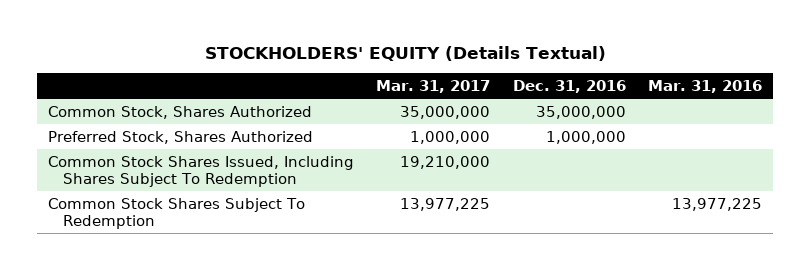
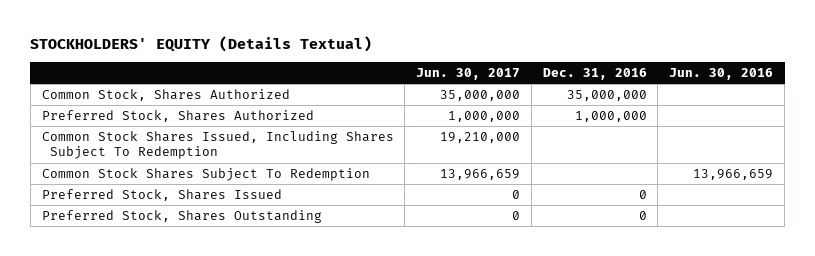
- | Mar. 31, 2017 | Dec. 31, 2016 | Mar. 31, 2016
+ | Jun. 30, 2017 | Dec. 31, 2016 | Jun. 30, 2016
+ Preferred Stock, Shares Issued | 0 | 0 |
+ Preferred Stock, Shares Outstanding | 0 | 0 |

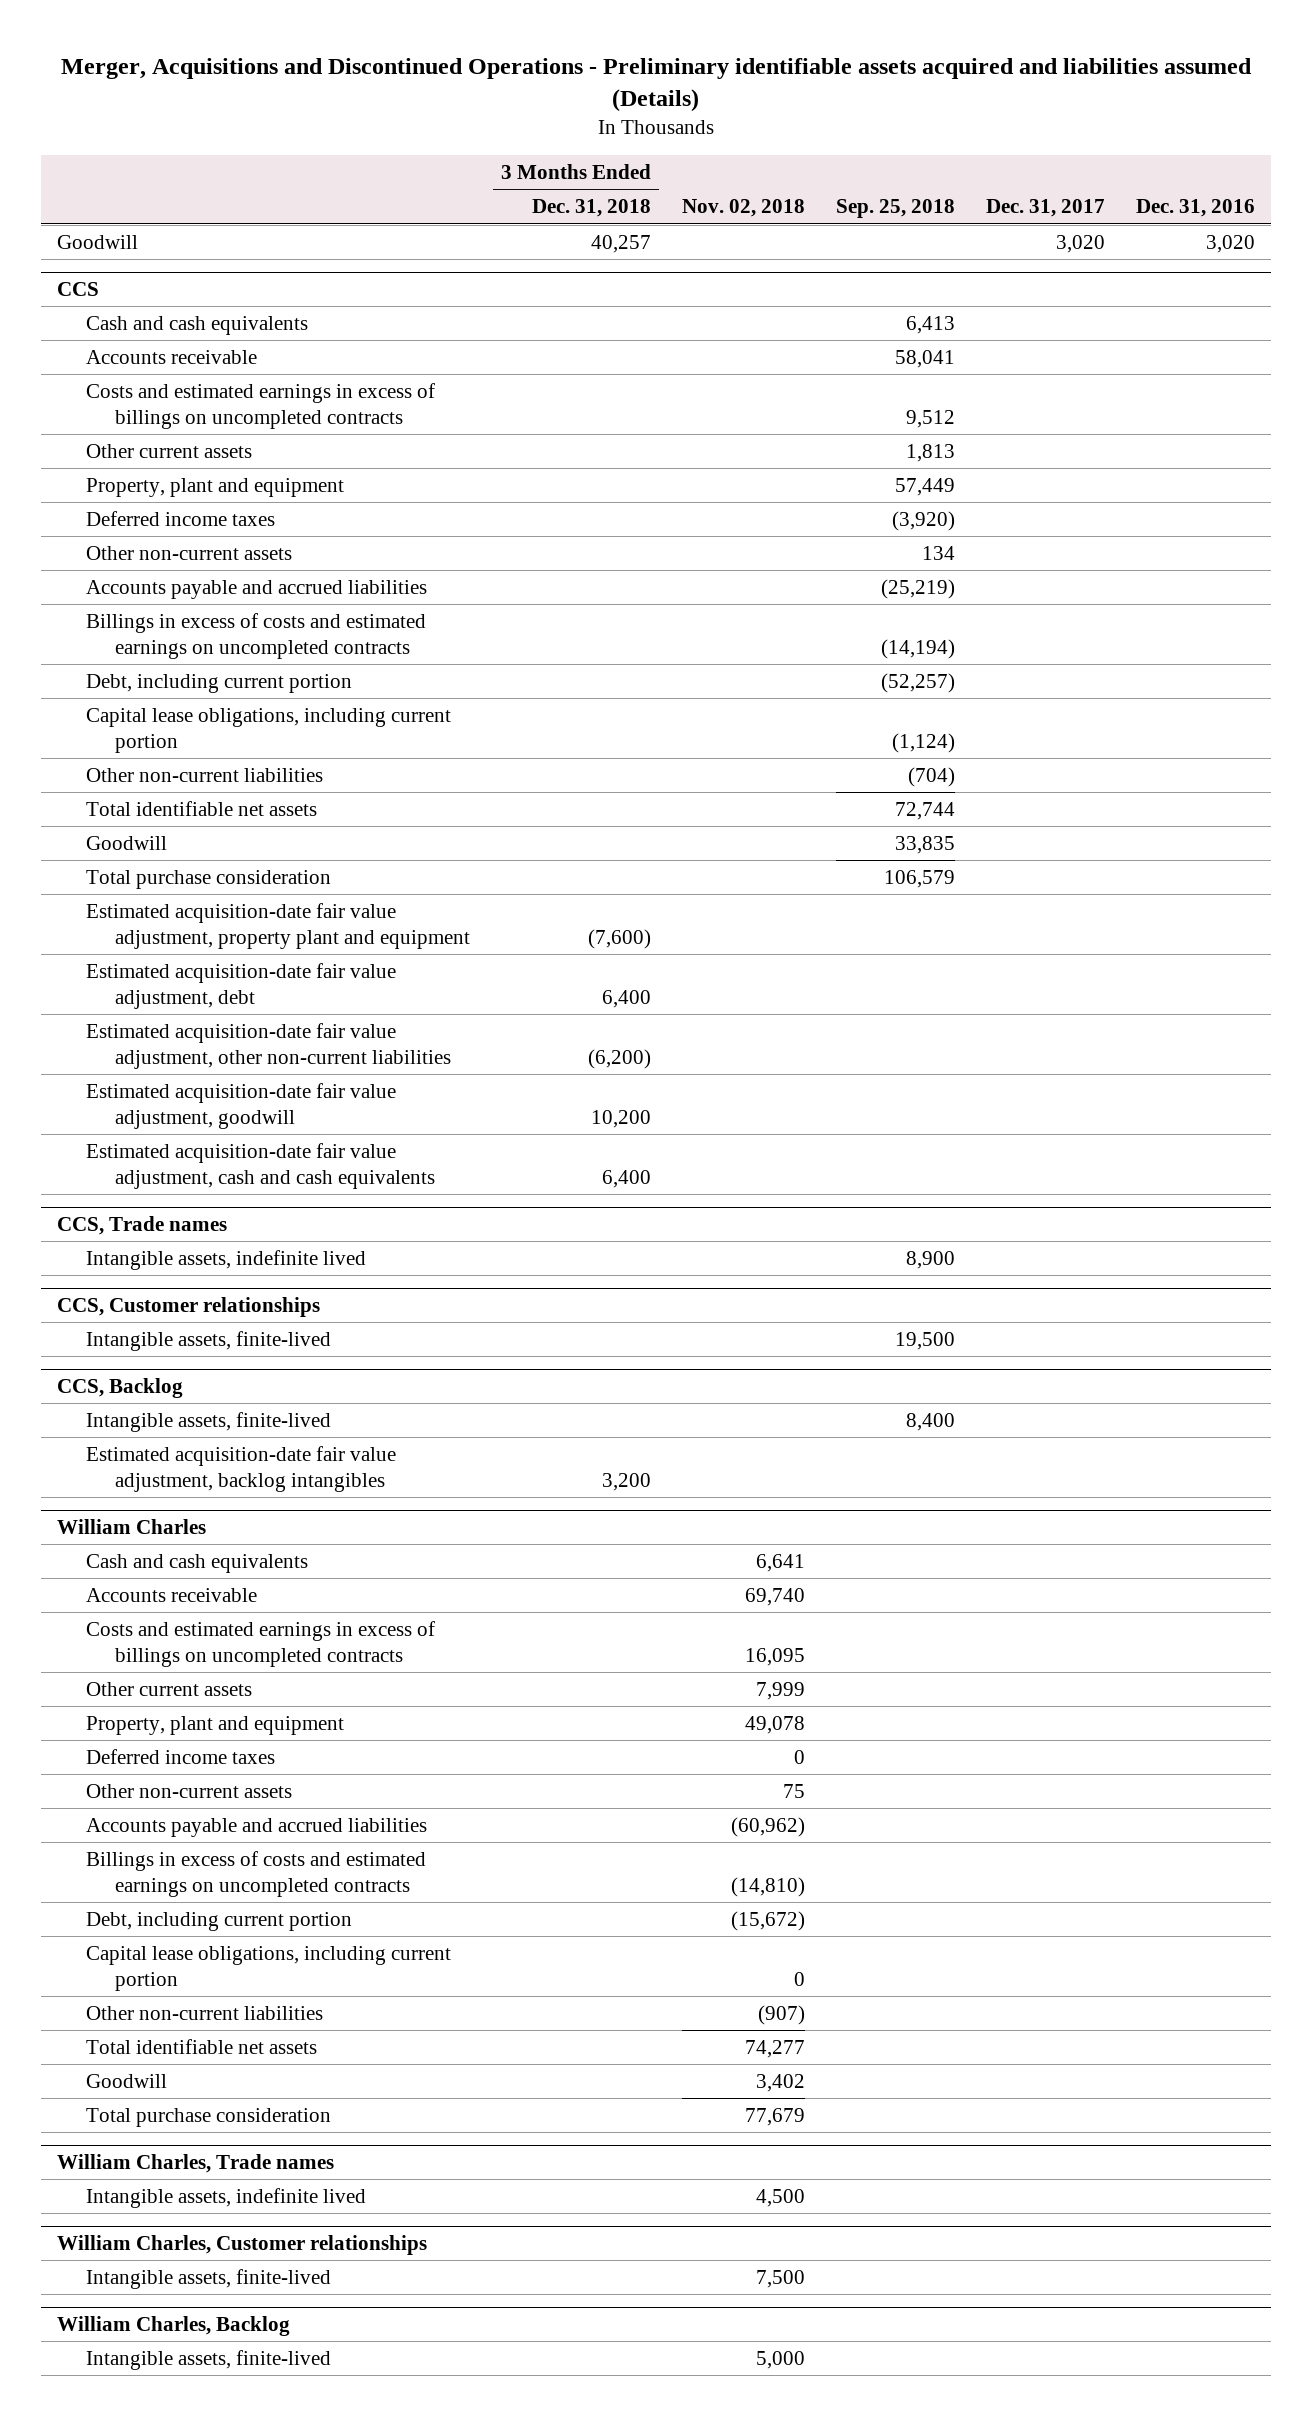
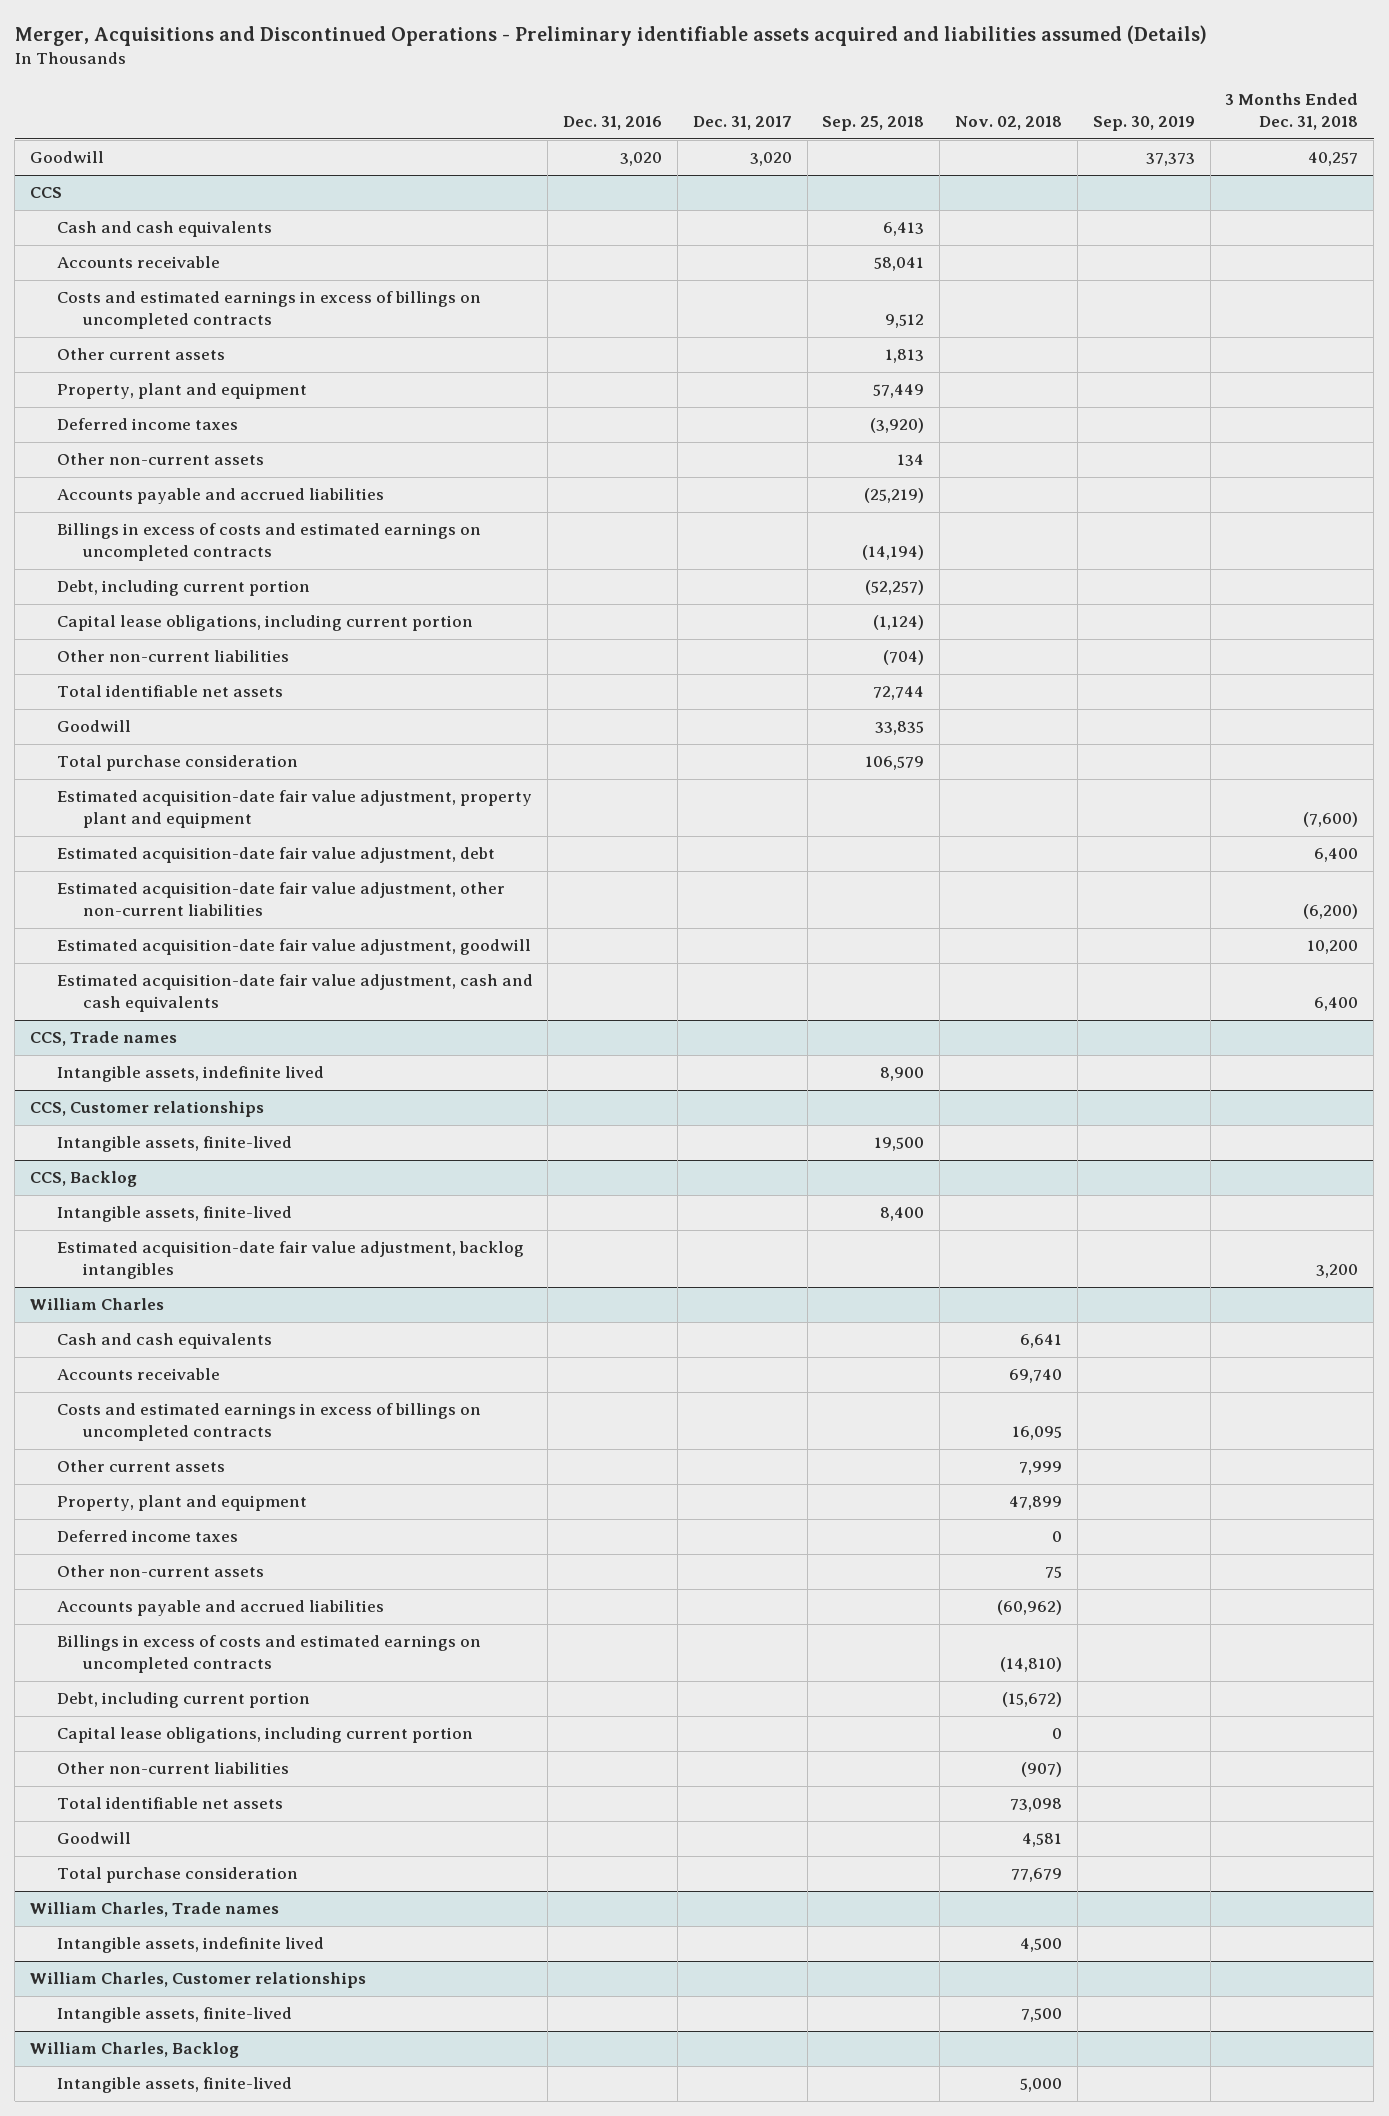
- | 3 Months Ended Dec. 31, 2018 | Nov. 02, 2018 | Sep. 25, 2018 | Dec. 31, 2017 | Dec. 31, 2016
+ | Dec. 31, 2016 | Dec. 31, 2017 | Sep. 25, 2018 | Nov. 02, 2018 | Sep. 30, 2019 | 3 Months Ended Dec. 31, 2018
@ William Charles
- Property, plant and equipment | | 49,078 | | |
+ Property, plant and equipment | | | | 47,899 | |
- Total identifiable net assets | | 74,277 | | |
- Goodwill | | 3,402 | | |
+ Total identifiable net assets | | | | 73,098 | |
+ Goodwill | | | | 4,581 | |

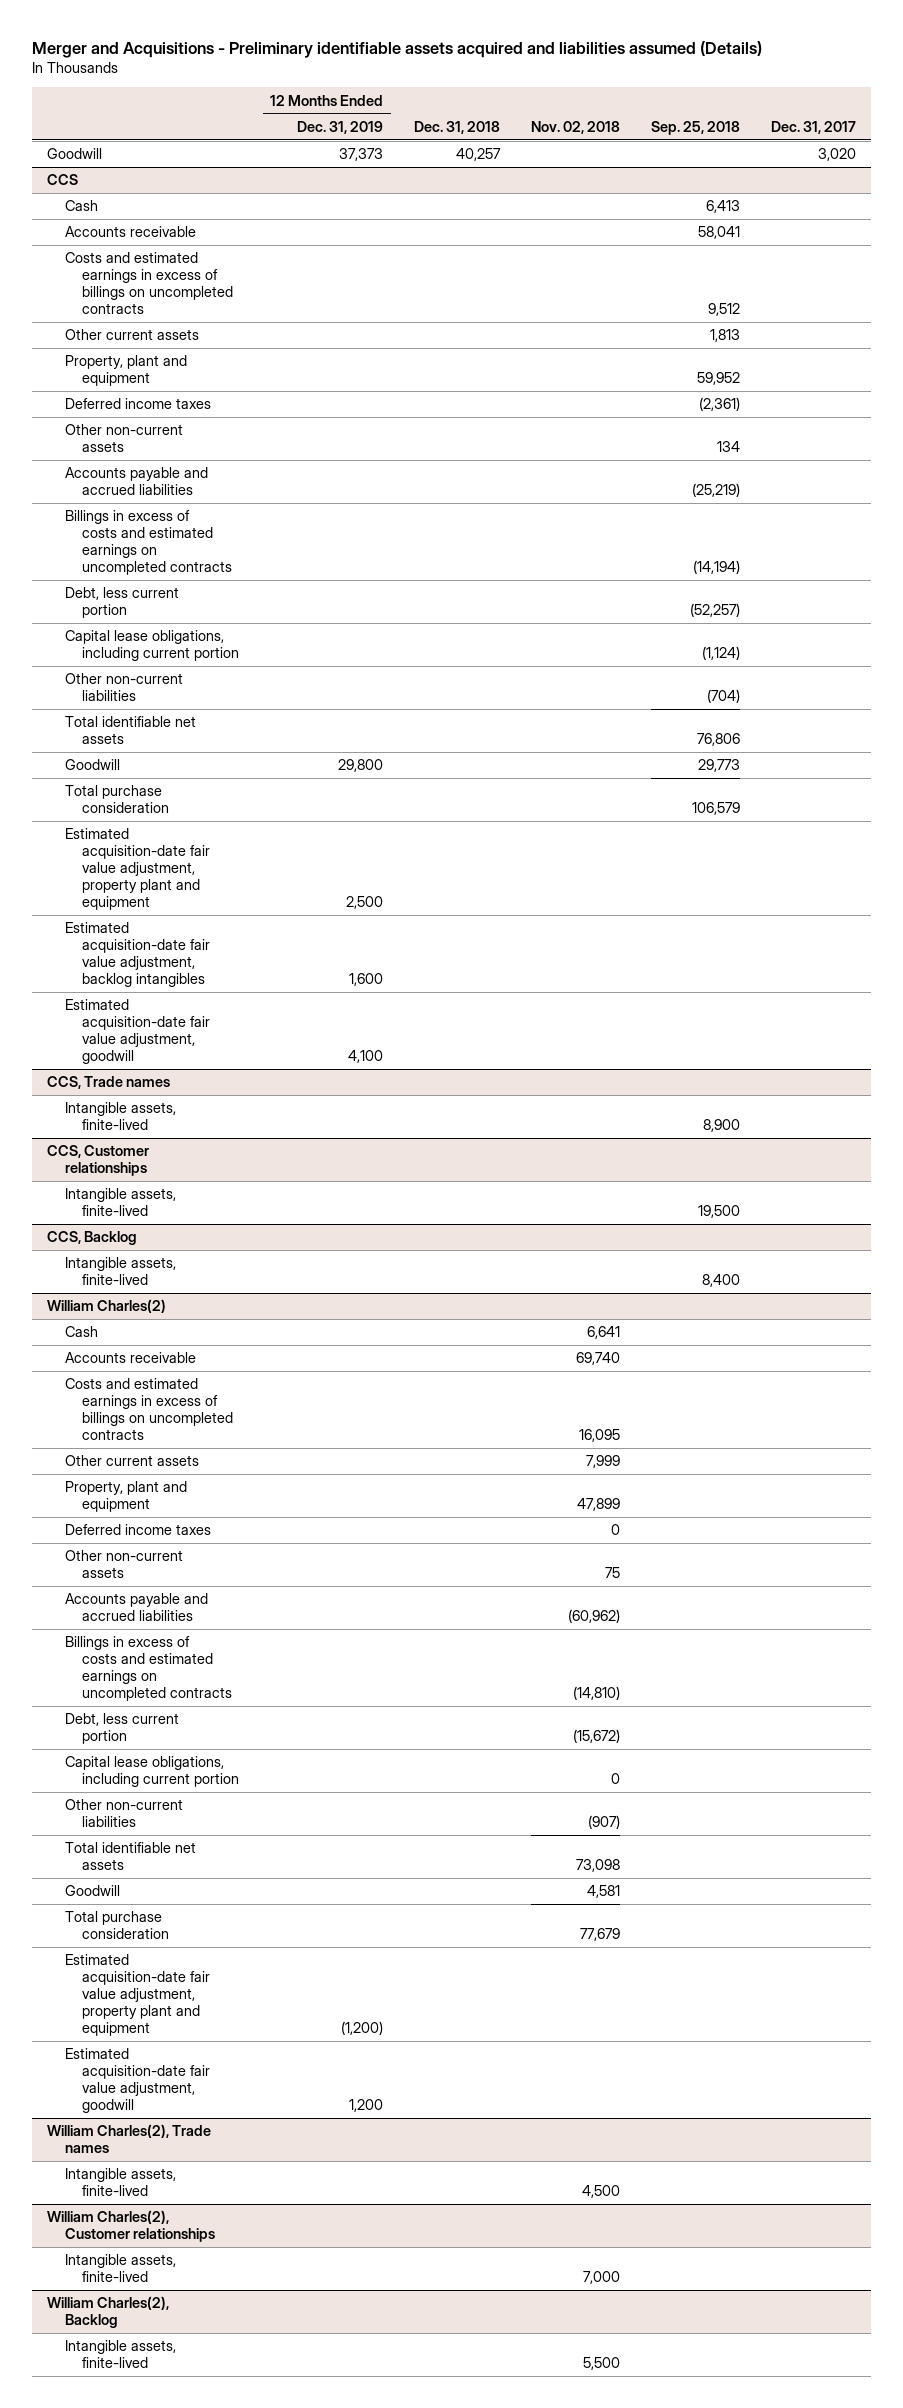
- Merger, Acquisitions and Discontinued Operations - Preliminary identifiable assets acquired and liabilities assumed (Details)
+ Merger and Acquisitions - Preliminary identifiable assets acquired and liabilities assumed (Details)
- | Dec. 31, 2016 | Dec. 31, 2017 | Sep. 25, 2018 | Nov. 02, 2018 | Sep. 30, 2019 | 3 Months Ended Dec. 31, 2018
+ | 12 Months Ended Dec. 31, 2019 | Dec. 31, 2018 | Nov. 02, 2018 | Sep. 25, 2018 | Dec. 31, 2017
@ CCS
- Cash and cash equivalents | | | 6,413 | | |
+ Cash | | | | 6,413 |
- Property, plant and equipment | | | 57,449 | | |
- Deferred income taxes | | | (3,920) | | |
+ Property, plant and equipment | | | | 59,952 |
+ Deferred income taxes | | | | (2,361) |
- Debt, including current portion | | | (52,257) | | |
+ Debt, less current portion | | | | (52,257) |
- Total identifiable net assets | | | 72,744 | | |
- Goodwill | | | 33,835 | | |
+ Total identifiable net assets | | | | 76,806 |
+ Goodwill | 29,800 | | | 29,773 |
- Estimated acquisition-date fair value adjustment, debt | | | | | | 6,400
- Estimated acquisition-date fair value adjustment, other non-current liabilities | | | | | | (6,200)
+ Estimated acquisition-date fair value adjustment, backlog intangibles | 1,600 | | | |
- Estimated acquisition-date fair value adjustment, cash and cash equivalents | | | | | | 6,400
@ CCS, Trade names
- Intangible assets, indefinite lived | | | 8,900 | | |
+ Intangible assets, finite-lived | | | | 8,900 |
@ CCS, Backlog
- Estimated acquisition-date fair value adjustment, backlog intangibles | | | | | | 3,200
- William Charles
- Cash and cash equivalents | | | | 6,641 | |
+ William Charles(2)
+ Cash | | | 6,641 | |
- Debt, including current portion | | | | (15,672) | |
+ Debt, less current portion | | | (15,672) | |
- William Charles, Trade names
- Intangible assets, indefinite lived | | | | 4,500 | |
- William Charles, Customer relationships
- Intangible assets, finite-lived | | | | 7,500 | |
- William Charles, Backlog
- Intangible assets, finite-lived | | | | 5,000 | |
+ Estimated acquisition-date fair value adjustment, property plant and equipment | (1,200) | | | |
+ Estimated acquisition-date fair value adjustment, goodwill | 1,200 | | | |
+ William Charles(2), Trade names
+ Intangible assets, finite-lived | | | 4,500 | |
+ William Charles(2), Customer relationships
+ Intangible assets, finite-lived | | | 7,000 | |
+ William Charles(2), Backlog
+ Intangible assets, finite-lived | | | 5,500 | |

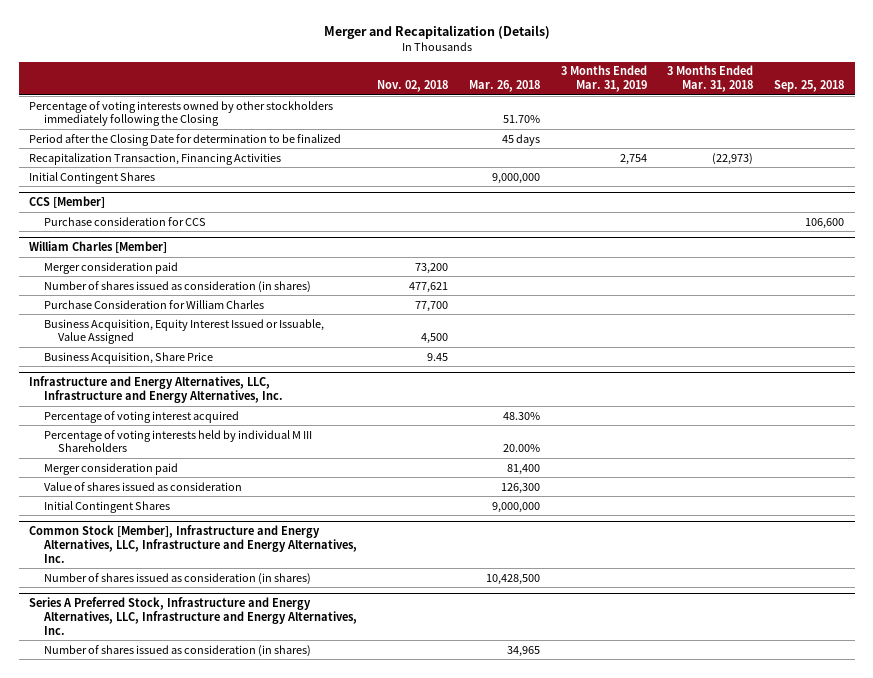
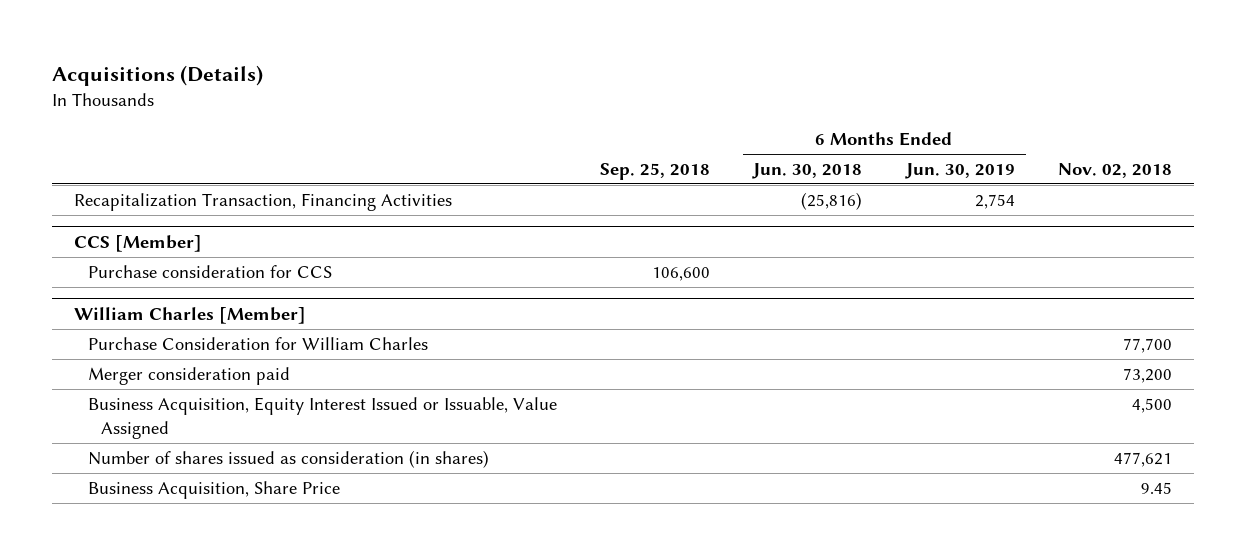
- Merger and Recapitalization (Details)
+ Acquisitions (Details)
- | Nov. 02, 2018 | Mar. 26, 2018 | 3 Months Ended Mar. 31, 2019 | 3 Months Ended Mar. 31, 2018 | Sep. 25, 2018
+ | Sep. 25, 2018 | 6 Months Ended Jun. 30, 2018 | 6 Months Ended Jun. 30, 2019 | Nov. 02, 2018
- Percentage of voting interests owned by other stockholders immediately following the Closing | | 51.70% | | |
- Period after the Closing Date for determination to be finalized | | 45 days | | |
- Initial Contingent Shares | | 9,000,000 | | |
@ William Charles [Member]
moved down: Merger consideration paid | | | | 73,200
moved down: Number of shares issued as consideration (in shares) | | | | 477,621
- Infrastructure and Energy Alternatives, LLC, Infrastructure and Energy Alternatives, Inc.
- Percentage of voting interest acquired | | 48.30% | | |
- Percentage of voting interests held by individual M III Shareholders | | 20.00% | | |
- Merger consideration paid | | 81,400 | | |
- Value of shares issued as consideration | | 126,300 | | |
- Initial Contingent Shares | | 9,000,000 | | |
- Common Stock [Member], Infrastructure and Energy Alternatives, LLC, Infrastructure and Energy Alternatives, Inc.
- Number of shares issued as consideration (in shares) | | 10,428,500 | | |
- Series A Preferred Stock, Infrastructure and Energy Alternatives, LLC, Infrastructure and Energy Alternatives, Inc.
- Number of shares issued as consideration (in shares) | | 34,965 | | |

